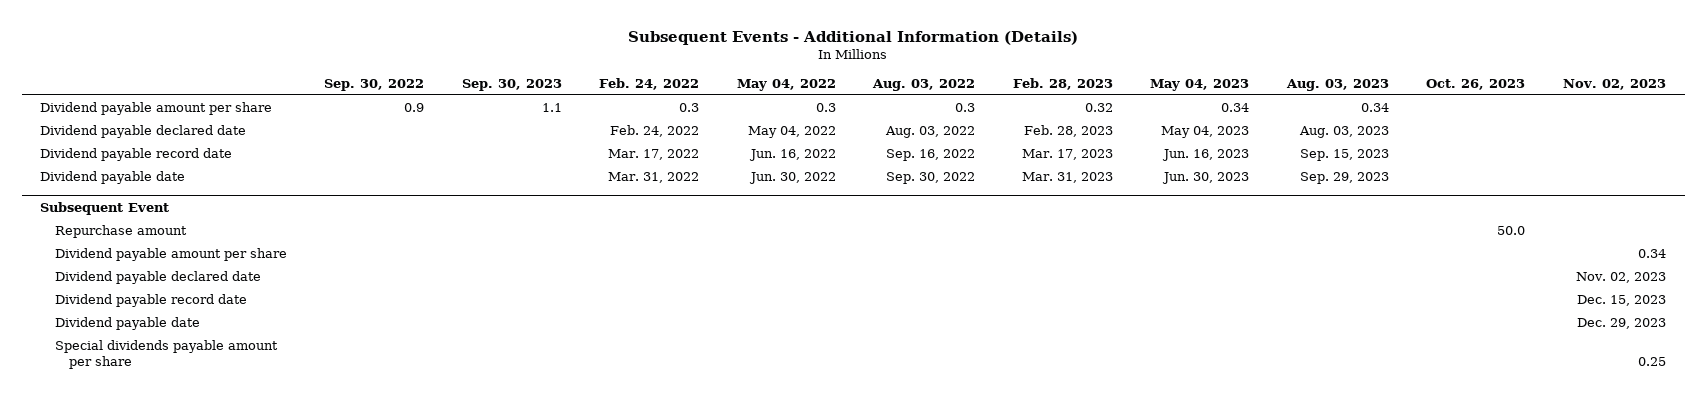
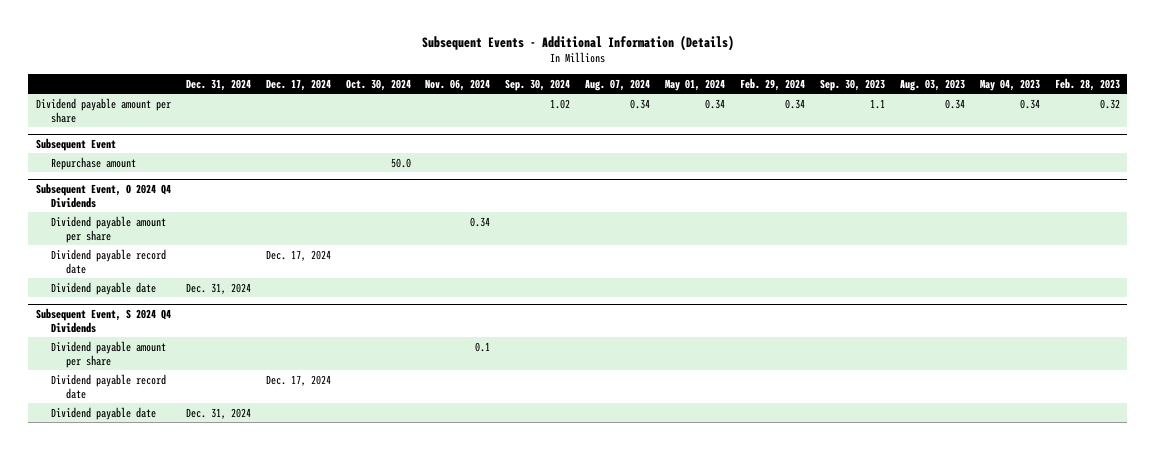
- | Sep. 30, 2022 | Sep. 30, 2023 | Feb. 24, 2022 | May 04, 2022 | Aug. 03, 2022 | Feb. 28, 2023 | May 04, 2023 | Aug. 03, 2023 | Oct. 26, 2023 | Nov. 02, 2023
+ | Dec. 31, 2024 | Dec. 17, 2024 | Oct. 30, 2024 | Nov. 06, 2024 | Sep. 30, 2024 | Aug. 07, 2024 | May 01, 2024 | Feb. 29, 2024 | Sep. 30, 2023 | Aug. 03, 2023 | May 04, 2023 | Feb. 28, 2023
- Dividend payable declared date | | | Feb. 24, 2022 | May 04, 2022 | Aug. 03, 2022 | Feb. 28, 2023 | May 04, 2023 | Aug. 03, 2023 | |
- Dividend payable record date | | | Mar. 17, 2022 | Jun. 16, 2022 | Sep. 16, 2022 | Mar. 17, 2023 | Jun. 16, 2023 | Sep. 15, 2023 | |
- Dividend payable date | | | Mar. 31, 2022 | Jun. 30, 2022 | Sep. 30, 2022 | Mar. 31, 2023 | Jun. 30, 2023 | Sep. 29, 2023 | |
@ Subsequent Event
- Dividend payable amount per share | | | | | | | | | | 0.34
- Dividend payable declared date | | | | | | | | | | Nov. 02, 2023
- Dividend payable record date | | | | | | | | | | Dec. 15, 2023
- Dividend payable date | | | | | | | | | | Dec. 29, 2023
- Special dividends payable amount per share | | | | | | | | | | 0.25
+ Subsequent Event, O 2024 Q4 Dividends
+ Dividend payable amount per share | | | | 0.34 | | | | | | | |
+ Dividend payable record date | | Dec. 17, 2024 | | | | | | | | | |
+ Dividend payable date | Dec. 31, 2024 | | | | | | | | | | |
+ Subsequent Event, S 2024 Q4 Dividends
+ Dividend payable amount per share | | | | 0.1 | | | | | | | |
+ Dividend payable record date | | Dec. 17, 2024 | | | | | | | | | |
+ Dividend payable date | Dec. 31, 2024 | | | | | | | | | | |

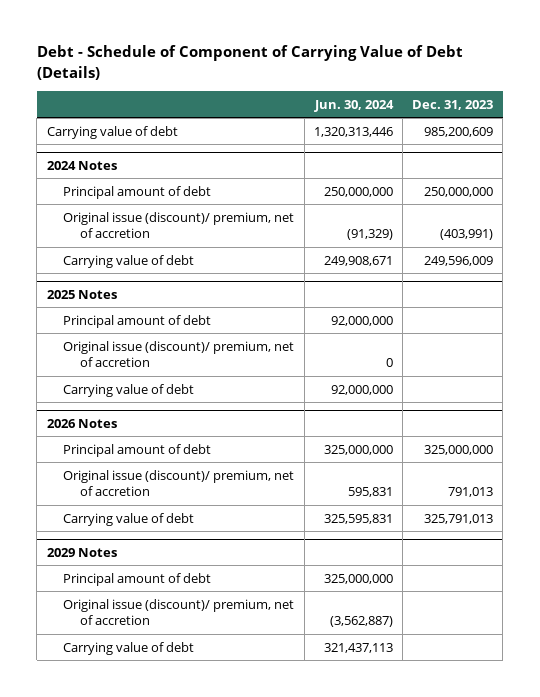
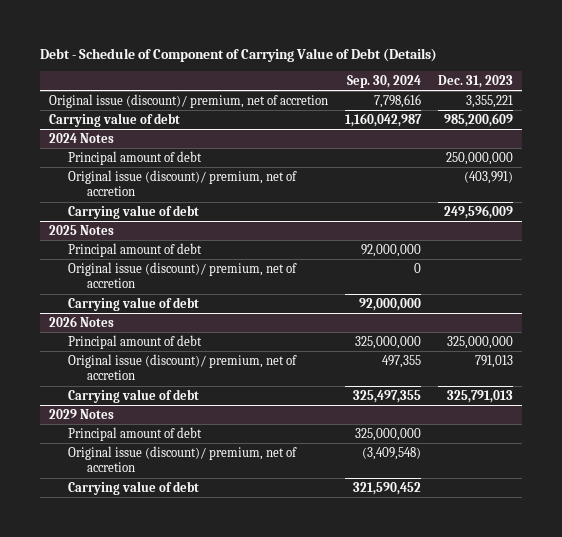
- | Jun. 30, 2024 | Dec. 31, 2023
+ | Sep. 30, 2024 | Dec. 31, 2023
+ Original issue (discount)/ premium, net of accretion | 7,798,616 | 3,355,221

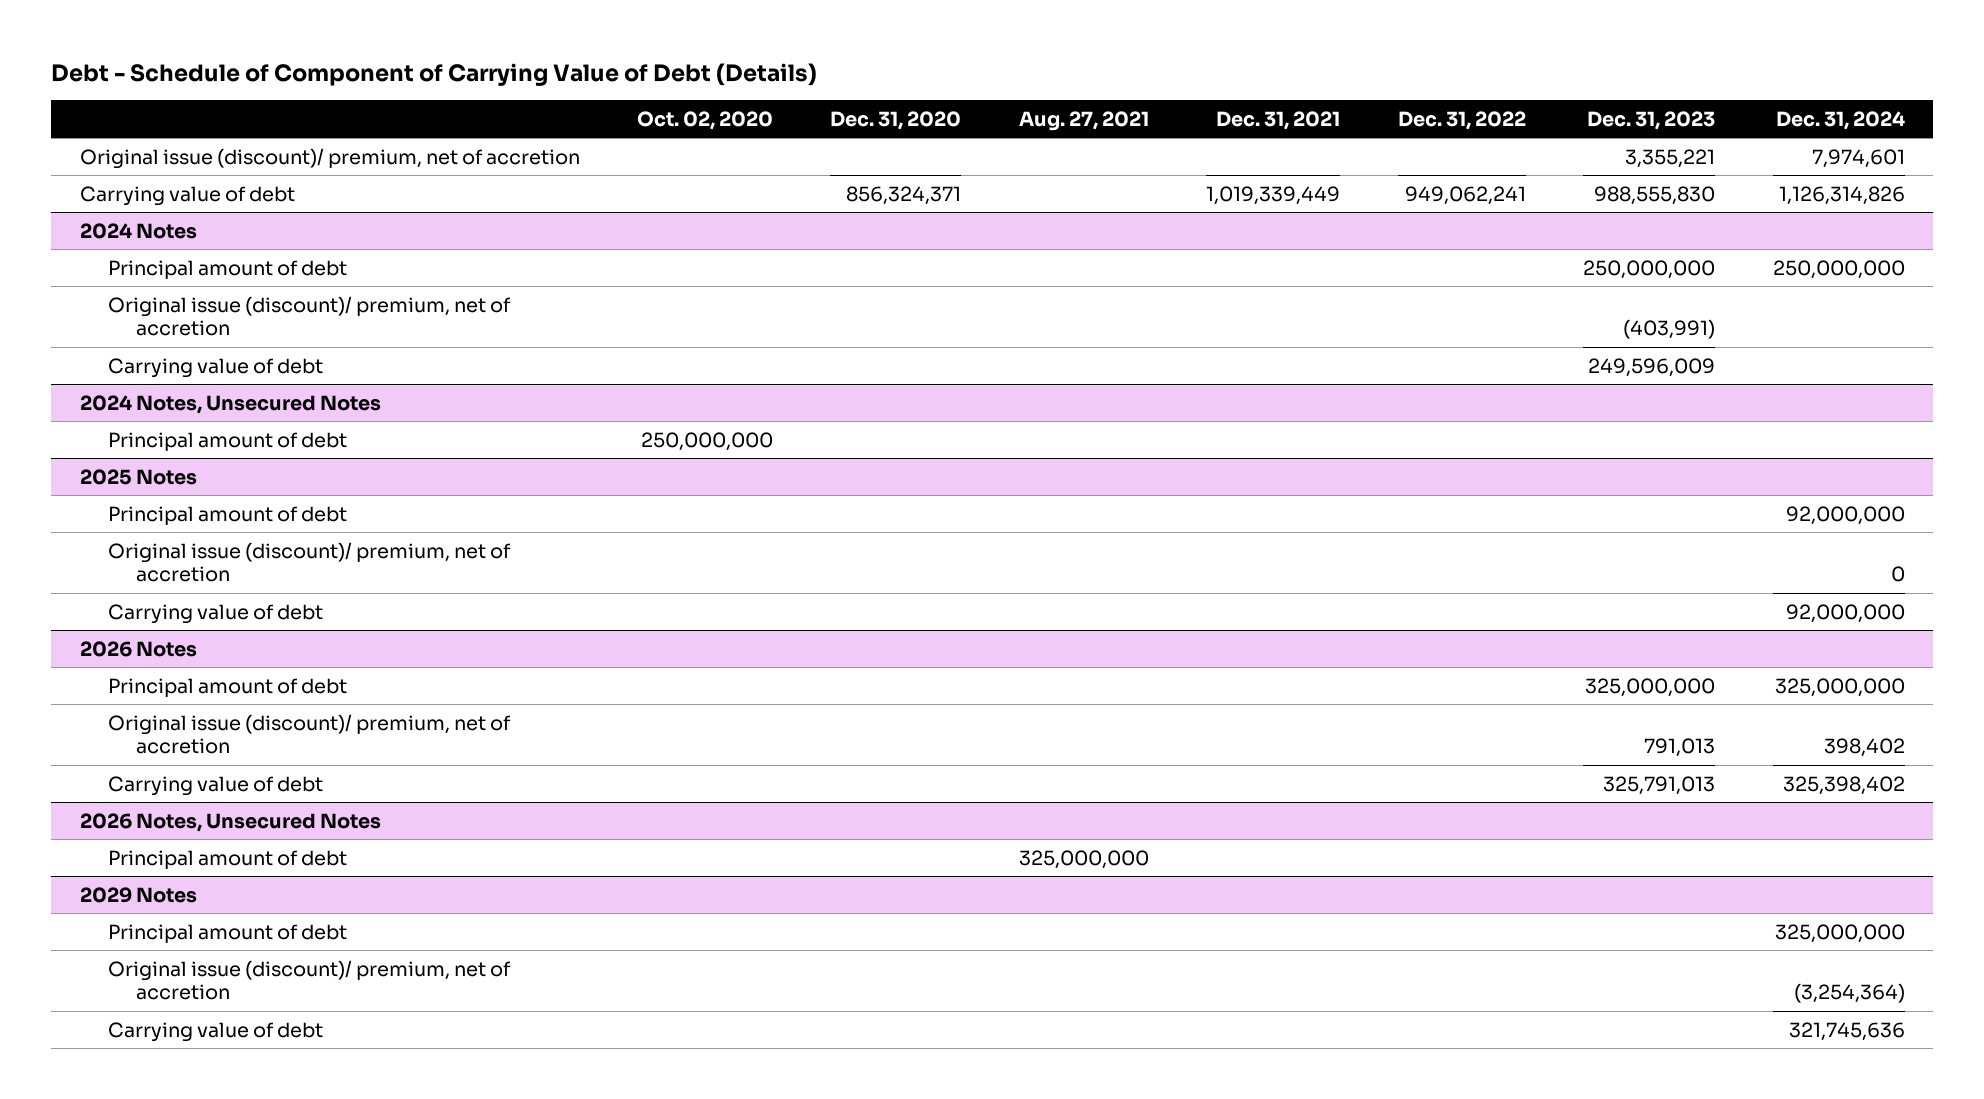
- | Sep. 30, 2024 | Dec. 31, 2023
+ | Oct. 02, 2020 | Dec. 31, 2020 | Aug. 27, 2021 | Dec. 31, 2021 | Dec. 31, 2022 | Dec. 31, 2023 | Dec. 31, 2024
- Carrying value of debt | 1,160,042,987 | 985,200,609
+ Carrying value of debt | | 856,324,371 | | 1,019,339,449 | 949,062,241 | 988,555,830 | 1,126,314,826
+ 2024 Notes, Unsecured Notes
+ Principal amount of debt | 250,000,000 | | | | | |
+ 2026 Notes, Unsecured Notes
+ Principal amount of debt | | | 325,000,000 | | | |

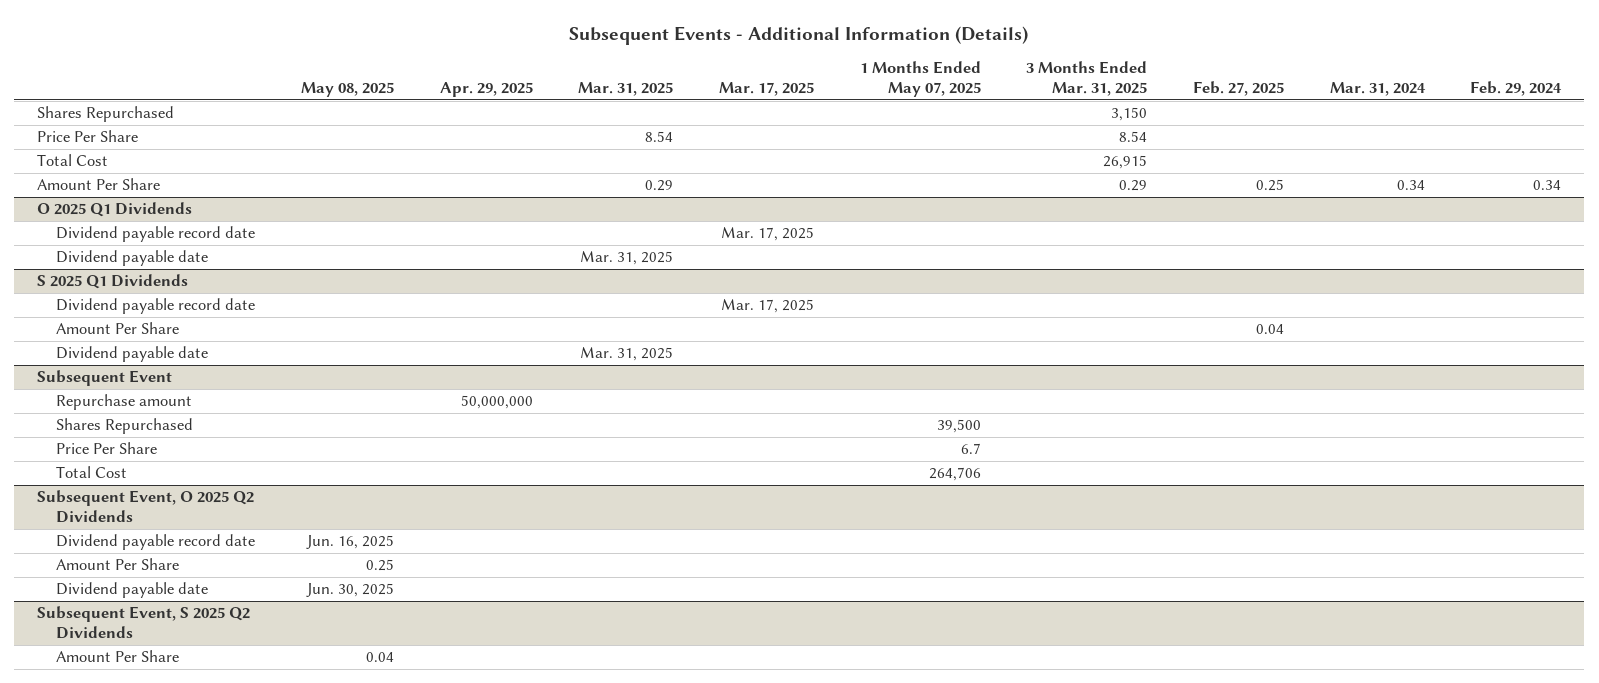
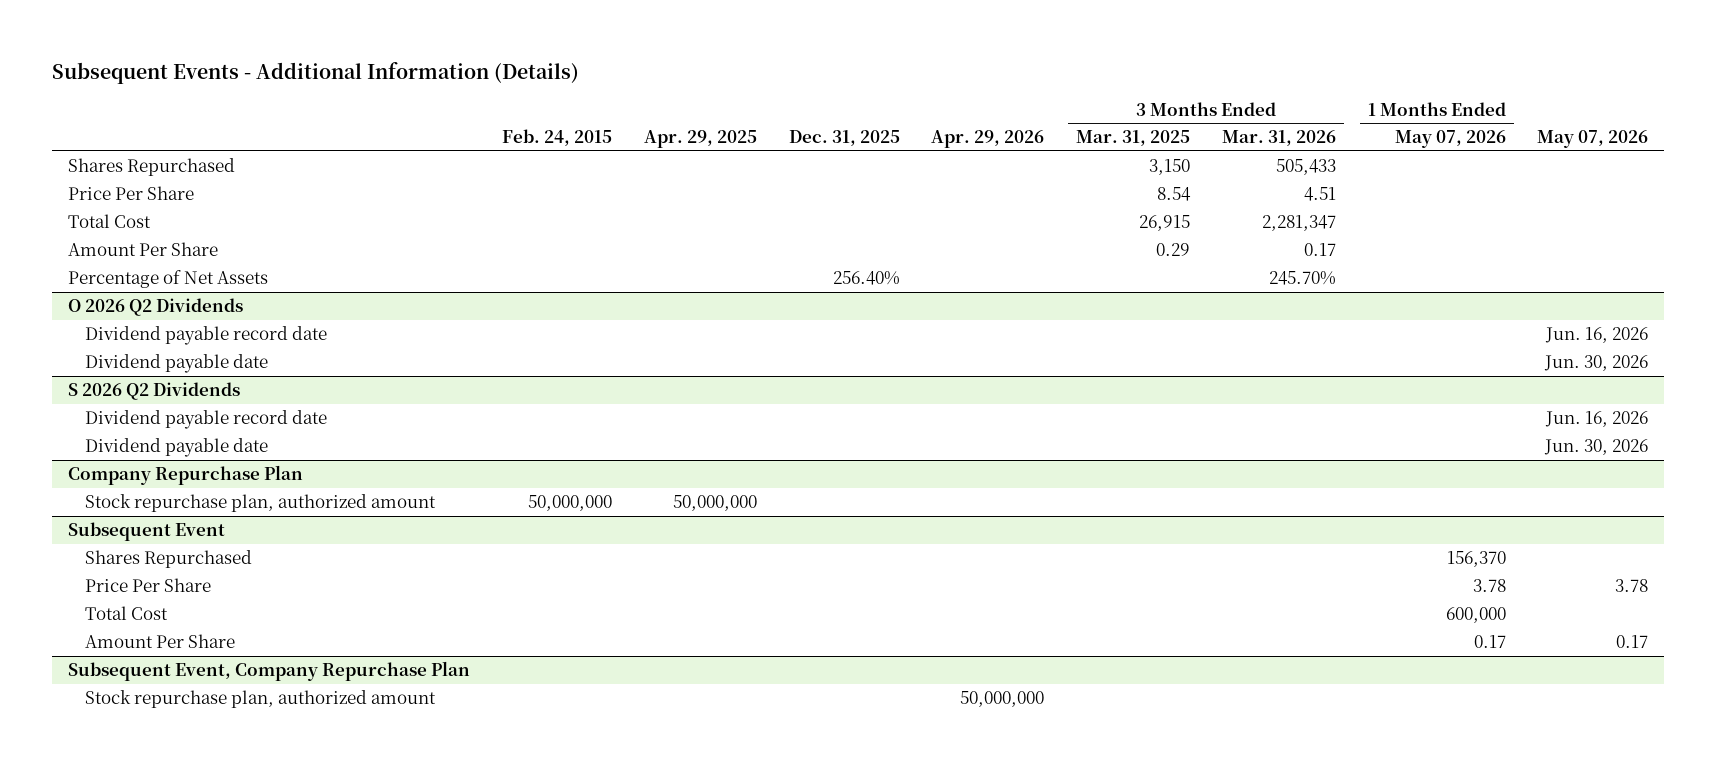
- | May 08, 2025 | Apr. 29, 2025 | Mar. 31, 2025 | Mar. 17, 2025 | 1 Months Ended May 07, 2025 | 3 Months Ended Mar. 31, 2025 | Feb. 27, 2025 | Mar. 31, 2024 | Feb. 29, 2024
+ | Feb. 24, 2015 | Apr. 29, 2025 | Dec. 31, 2025 | Apr. 29, 2026 | 3 Months Ended Mar. 31, 2025 | 3 Months Ended Mar. 31, 2026 | 1 Months Ended May 07, 2026 | May 07, 2026
- O 2025 Q1 Dividends
- Dividend payable record date | | | | Mar. 17, 2025 | | | | |
- Dividend payable date | | | Mar. 31, 2025 | | | | | |
- S 2025 Q1 Dividends
- Dividend payable record date | | | | Mar. 17, 2025 | | | | |
- Amount Per Share | | | | | | | 0.04 | |
- Dividend payable date | | | Mar. 31, 2025 | | | | | |
+ Percentage of Net Assets | | | 256.40% | | | 245.70% | |
+ O 2026 Q2 Dividends
+ Dividend payable record date | | | | | | | | Jun. 16, 2026
+ Dividend payable date | | | | | | | | Jun. 30, 2026
+ S 2026 Q2 Dividends
+ Dividend payable record date | | | | | | | | Jun. 16, 2026
+ Dividend payable date | | | | | | | | Jun. 30, 2026
+ Company Repurchase Plan
+ Stock repurchase plan, authorized amount | 50,000,000 | 50,000,000 | | | | | |
@ Subsequent Event
- Repurchase amount | | 50,000,000 | | | | | | |
- Subsequent Event, O 2025 Q2 Dividends
- Dividend payable record date | Jun. 16, 2025 | | | | | | | |
- Amount Per Share | 0.25 | | | | | | | |
- Dividend payable date | Jun. 30, 2025 | | | | | | | |
- Subsequent Event, S 2025 Q2 Dividends
- Amount Per Share | 0.04 | | | | | | | |
@ Subsequent Event
+ Amount Per Share | | | | | | | 0.17 | 0.17
+ Subsequent Event, Company Repurchase Plan
+ Stock repurchase plan, authorized amount | | | | 50,000,000 | | | |

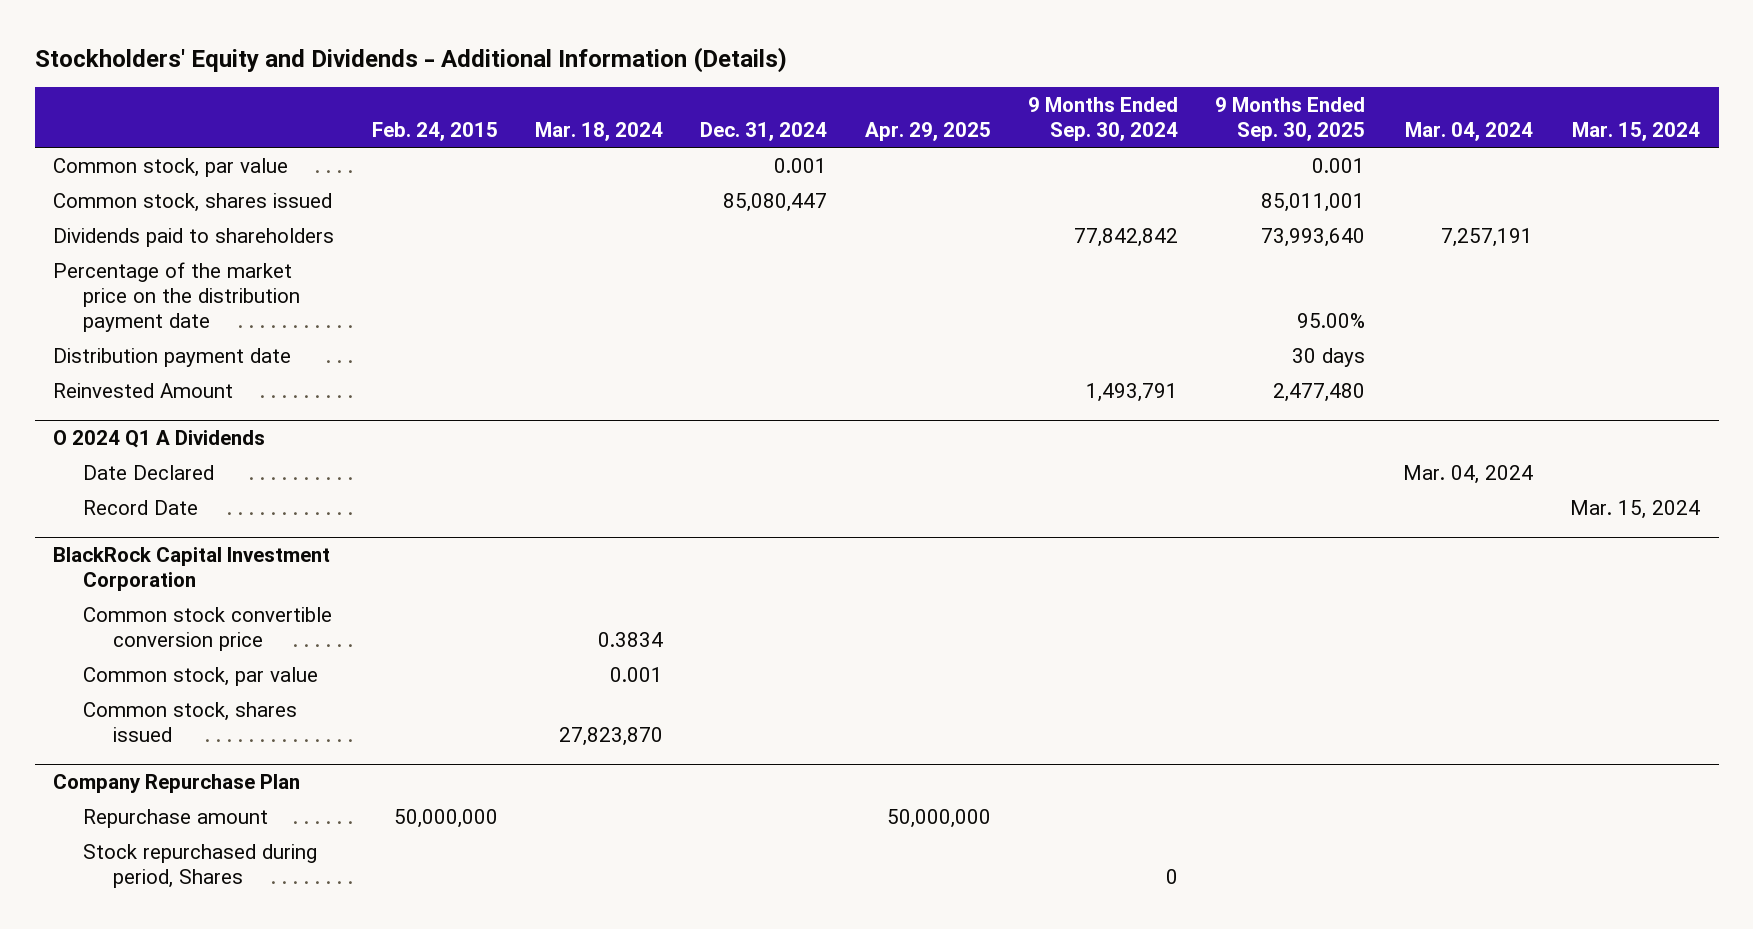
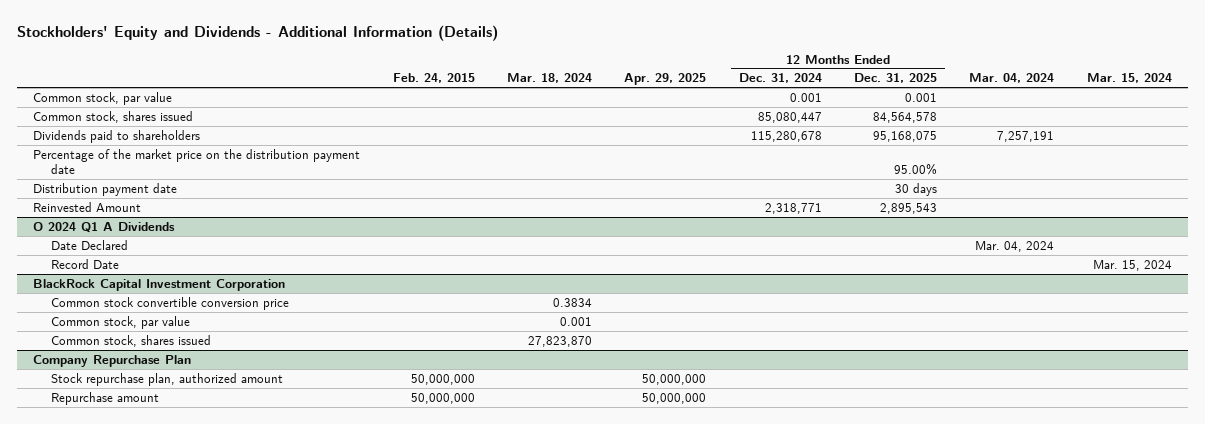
- | Feb. 24, 2015 | Mar. 18, 2024 | Dec. 31, 2024 | Apr. 29, 2025 | 9 Months Ended Sep. 30, 2024 | 9 Months Ended Sep. 30, 2025 | Mar. 04, 2024 | Mar. 15, 2024
+ | Feb. 24, 2015 | Mar. 18, 2024 | Apr. 29, 2025 | 12 Months Ended Dec. 31, 2024 | 12 Months Ended Dec. 31, 2025 | Mar. 04, 2024 | Mar. 15, 2024
@ Company Repurchase Plan
+ Stock repurchase plan, authorized amount | 50,000,000 | | 50,000,000 | | | |
- Stock repurchased during period, Shares | | | | | 0 | | |

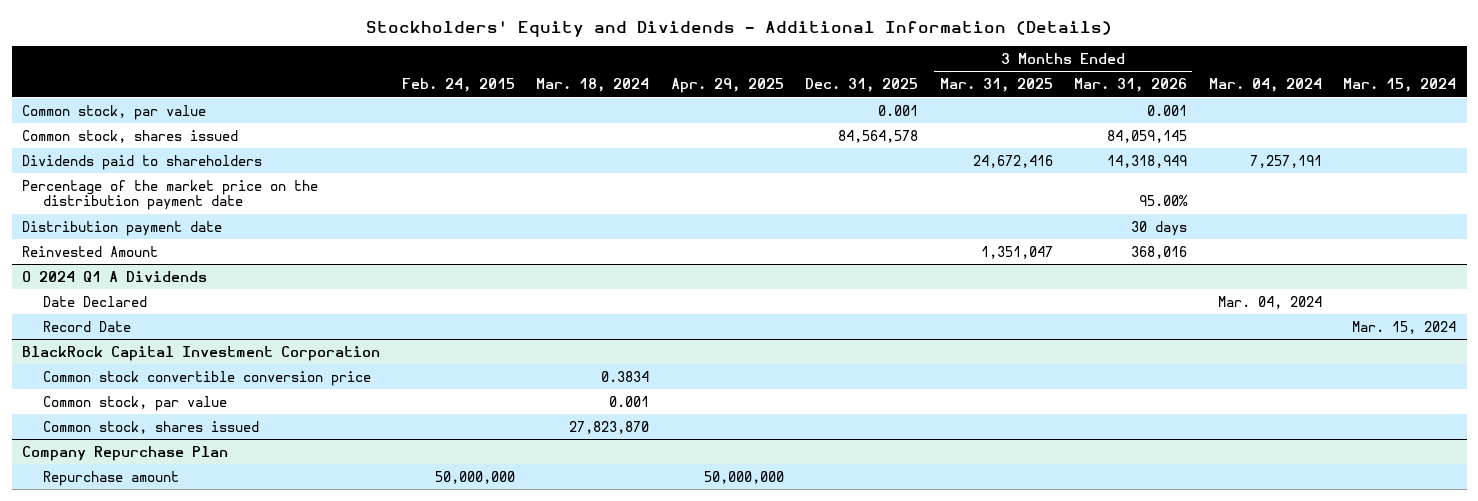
- | Feb. 24, 2015 | Mar. 18, 2024 | Apr. 29, 2025 | 12 Months Ended Dec. 31, 2024 | 12 Months Ended Dec. 31, 2025 | Mar. 04, 2024 | Mar. 15, 2024
+ | Feb. 24, 2015 | Mar. 18, 2024 | Apr. 29, 2025 | Dec. 31, 2025 | 3 Months Ended Mar. 31, 2025 | 3 Months Ended Mar. 31, 2026 | Mar. 04, 2024 | Mar. 15, 2024
@ Company Repurchase Plan
- Stock repurchase plan, authorized amount | 50,000,000 | | 50,000,000 | | | |

